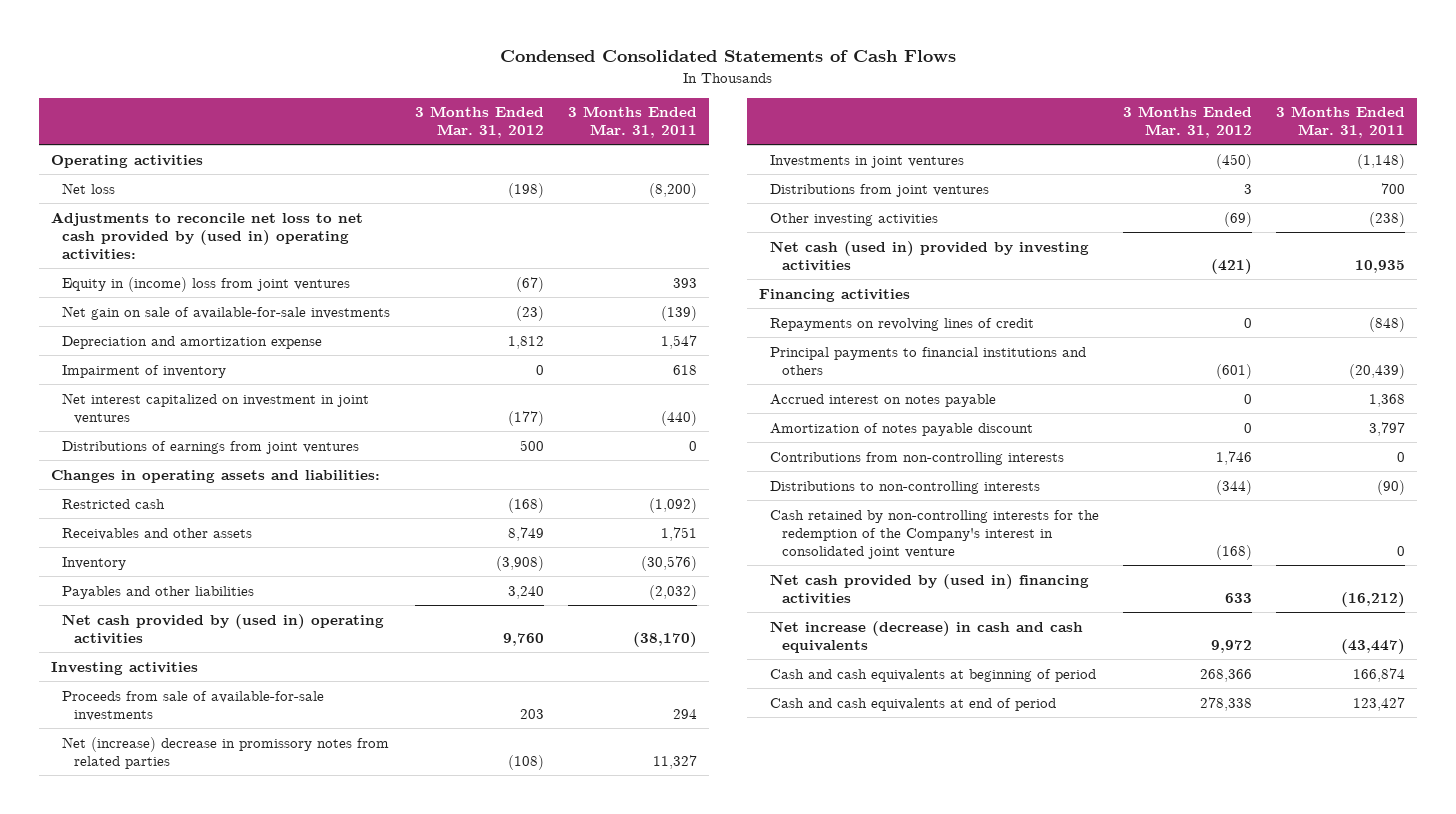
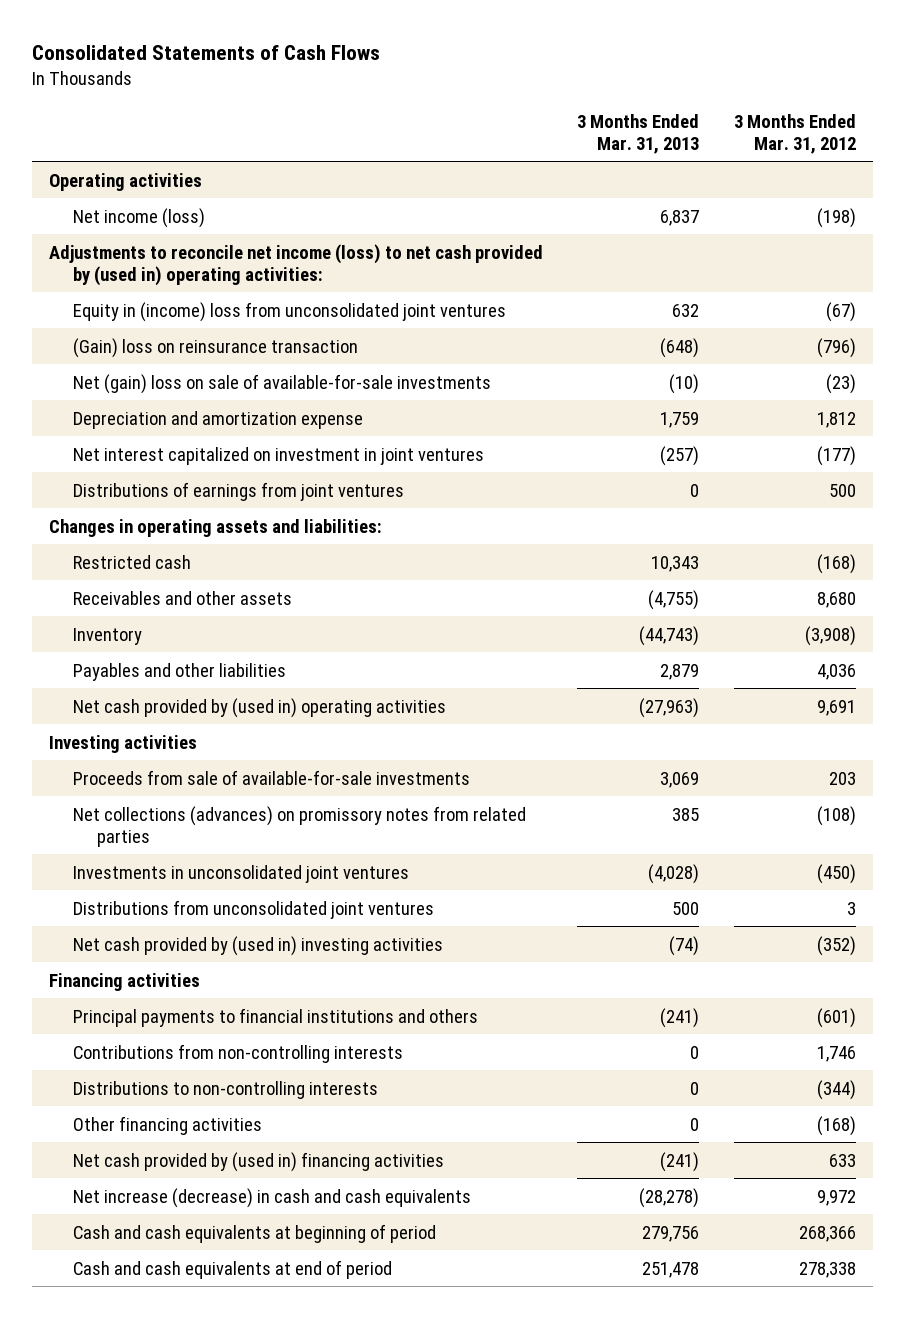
- Condensed Consolidated Statements of Cash Flows
+ Consolidated Statements of Cash Flows
- | 3 Months Ended Mar. 31, 2012 | 3 Months Ended Mar. 31, 2011
+ | 3 Months Ended Mar. 31, 2013 | 3 Months Ended Mar. 31, 2012
- Net loss | (198) | (8,200)
- Adjustments to reconcile net loss to net cash provided by (used in) operating activities:
- Equity in (income) loss from joint ventures | (67) | 393
- Net gain on sale of available-for-sale investments | (23) | (139)
+ Net income (loss) | 6,837 | (198)
+ Adjustments to reconcile net income (loss) to net cash provided by (used in) operating activities:
+ Equity in (income) loss from unconsolidated joint ventures | 632 | (67)
+ (Gain) loss on reinsurance transaction | (648) | (796)
+ Net (gain) loss on sale of available-for-sale investments | (10) | (23)
- Impairment of inventory | 0 | 618
- Receivables and other assets | 8,749 | 1,751
+ Receivables and other assets | (4,755) | 8,680
- Payables and other liabilities | 3,240 | (2,032)
- Net cash provided by (used in) operating activities | 9,760 | (38,170)
+ Payables and other liabilities | 2,879 | 4,036
+ Net cash provided by (used in) operating activities | (27,963) | 9,691
- Net (increase) decrease in promissory notes from related parties | (108) | 11,327
- Investments in joint ventures | (450) | (1,148)
- Distributions from joint ventures | 3 | 700
- Other investing activities | (69) | (238)
- Net cash (used in) provided by investing activities | (421) | 10,935
+ Net collections (advances) on promissory notes from related parties | 385 | (108)
+ Investments in unconsolidated joint ventures | (4,028) | (450)
+ Distributions from unconsolidated joint ventures | 500 | 3
+ Net cash provided by (used in) investing activities | (74) | (352)
- Repayments on revolving lines of credit | 0 | (848)
- Accrued interest on notes payable | 0 | 1,368
- Amortization of notes payable discount | 0 | 3,797
- Cash retained by non-controlling interests for the redemption of the Company's interest in consolidated joint venture | (168) | 0
+ Other financing activities | 0 | (168)

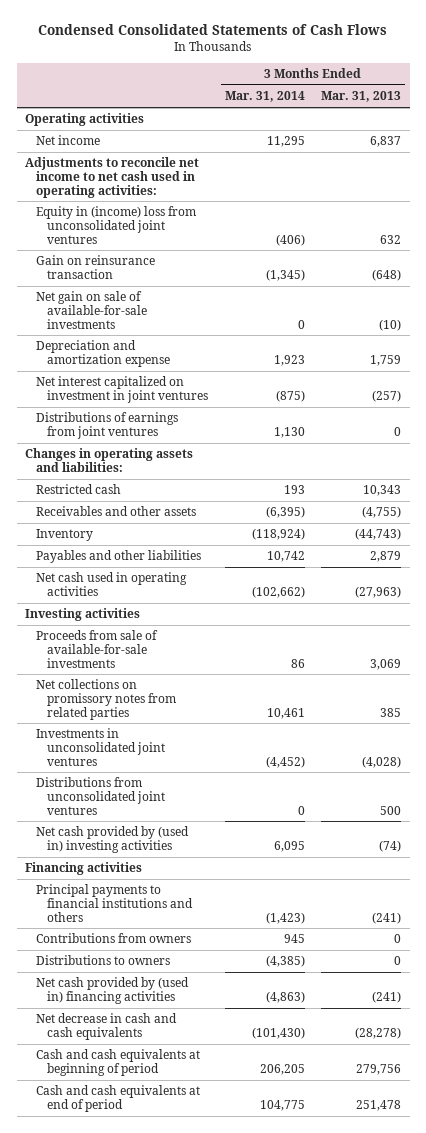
- Consolidated Statements of Cash Flows
+ Condensed Consolidated Statements of Cash Flows
- | 3 Months Ended Mar. 31, 2013 | 3 Months Ended Mar. 31, 2012
+ | 3 Months Ended Mar. 31, 2014 | 3 Months Ended Mar. 31, 2013
- Net income (loss) | 6,837 | (198)
- Adjustments to reconcile net income (loss) to net cash provided by (used in) operating activities:
+ Net income | 11,295 | 6,837
+ Adjustments to reconcile net income to net cash used in operating activities:
- (Gain) loss on reinsurance transaction | (648) | (796)
- Net (gain) loss on sale of available-for-sale investments | (10) | (23)
+ Gain on reinsurance transaction | (1,345) | (648)
+ Net gain on sale of available-for-sale investments | 0 | (10)
- Net cash provided by (used in) operating activities | (27,963) | 9,691
+ Net cash used in operating activities | (102,662) | (27,963)
- Net collections (advances) on promissory notes from related parties | 385 | (108)
+ Net collections on promissory notes from related parties | 10,461 | 385
- Contributions from non-controlling interests | 0 | 1,746
- Distributions to non-controlling interests | 0 | (344)
- Other financing activities | 0 | (168)
+ Contributions from owners | 945 | 0
+ Distributions to owners | (4,385) | 0
- Net increase (decrease) in cash and cash equivalents | (28,278) | 9,972
+ Net decrease in cash and cash equivalents | (101,430) | (28,278)

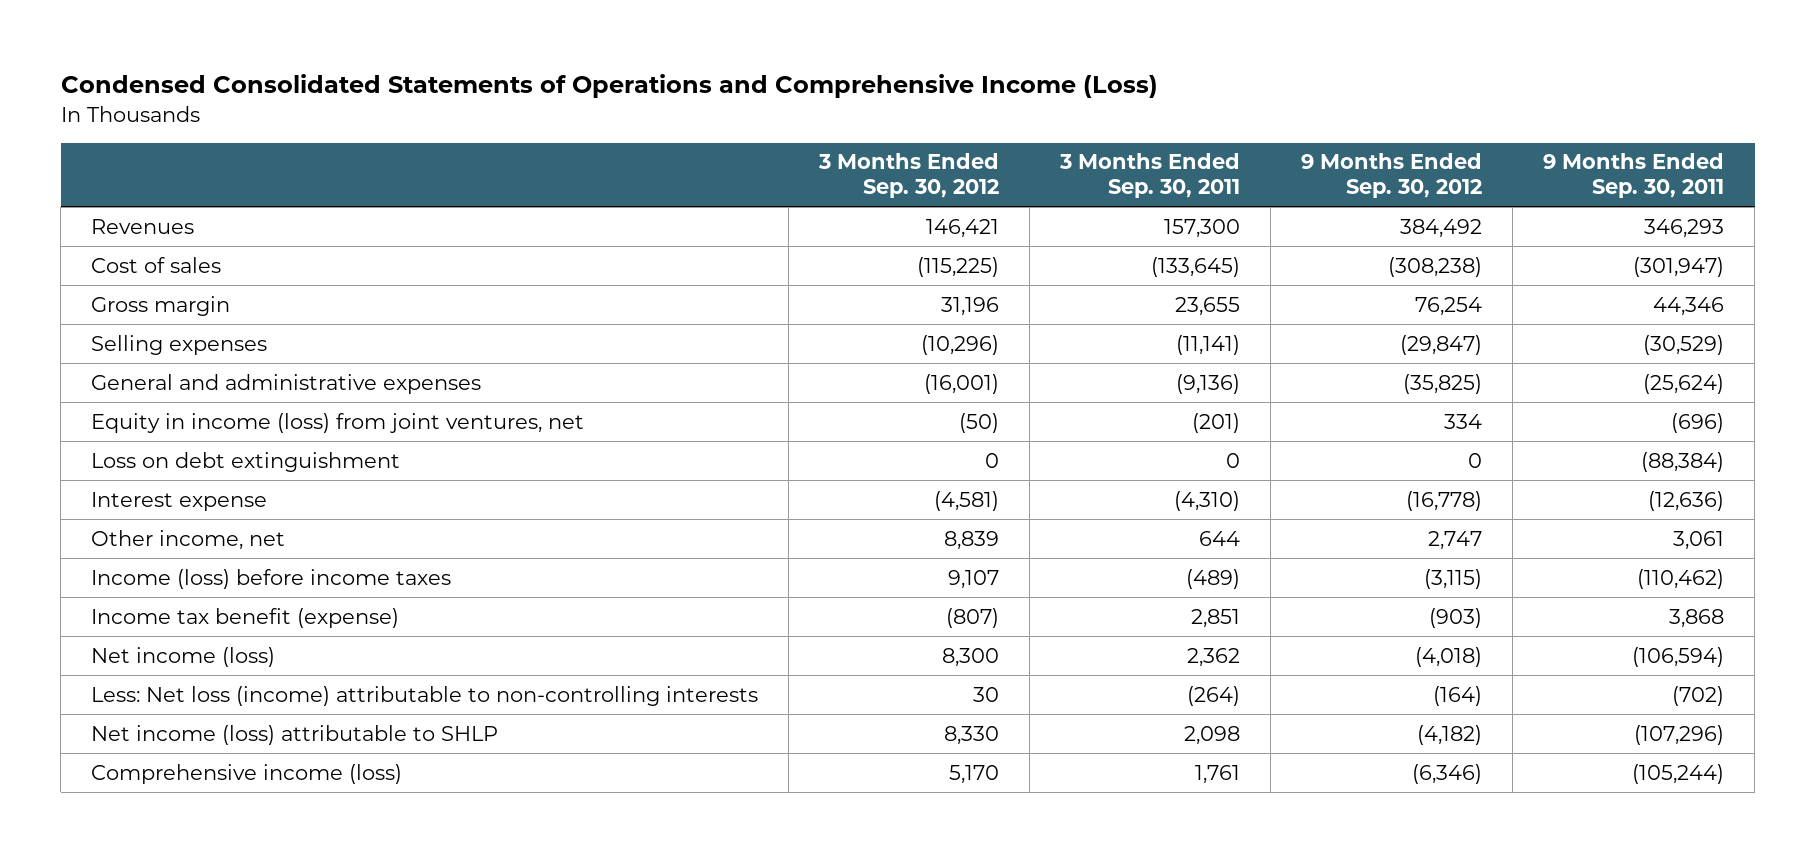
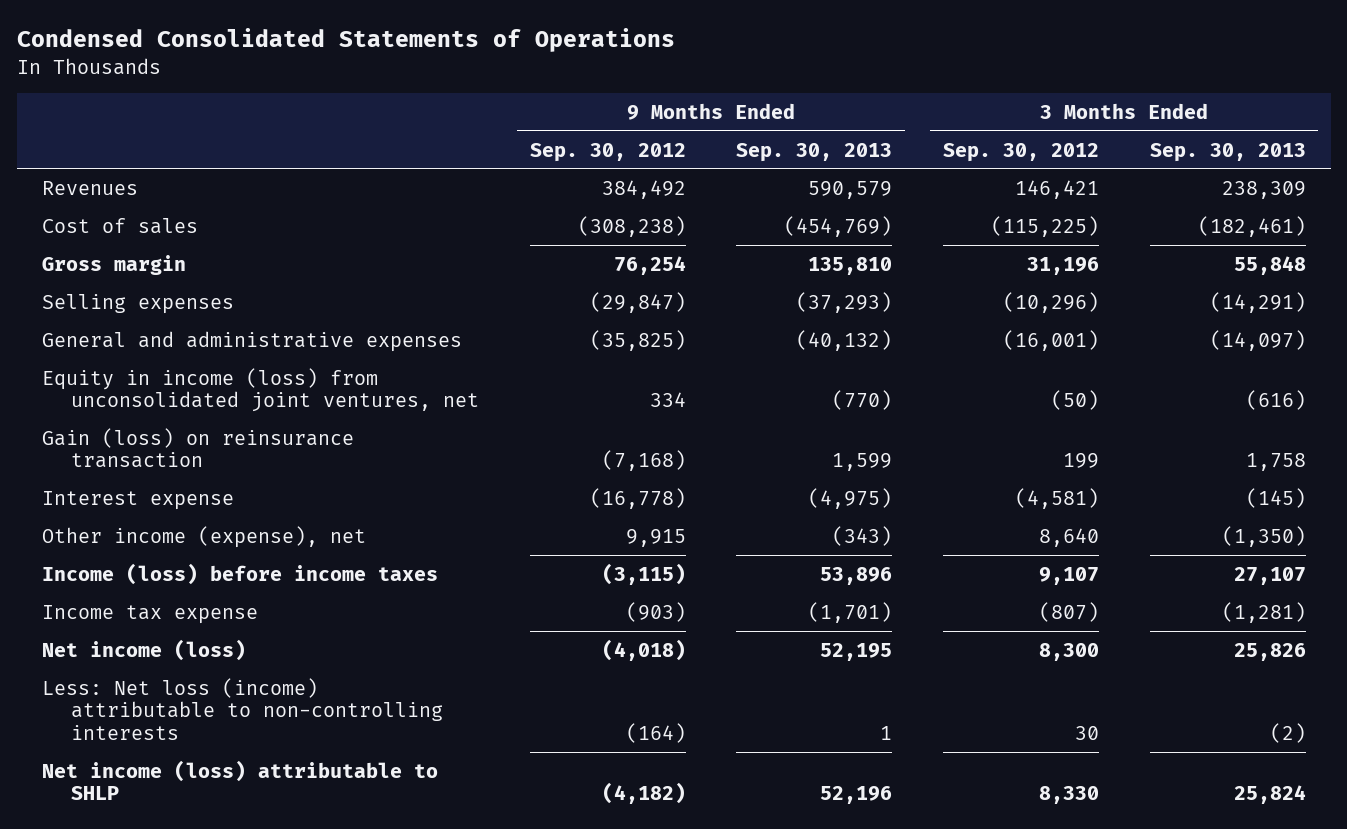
- Condensed Consolidated Statements of Operations and Comprehensive Income (Loss)
+ Condensed Consolidated Statements of Operations
- | 3 Months Ended Sep. 30, 2012 | 3 Months Ended Sep. 30, 2011 | 9 Months Ended Sep. 30, 2012 | 9 Months Ended Sep. 30, 2011
+ | 9 Months Ended Sep. 30, 2012 | 9 Months Ended Sep. 30, 2013 | 3 Months Ended Sep. 30, 2012 | 3 Months Ended Sep. 30, 2013
- Equity in income (loss) from joint ventures, net | (50) | (201) | 334 | (696)
- Loss on debt extinguishment | 0 | 0 | 0 | (88,384)
+ Equity in income (loss) from unconsolidated joint ventures, net | 334 | (770) | (50) | (616)
+ Gain (loss) on reinsurance transaction | (7,168) | 1,599 | 199 | 1,758
- Other income, net | 8,839 | 644 | 2,747 | 3,061
+ Other income (expense), net | 9,915 | (343) | 8,640 | (1,350)
- Income tax benefit (expense) | (807) | 2,851 | (903) | 3,868
+ Income tax expense | (903) | (1,701) | (807) | (1,281)
- Comprehensive income (loss) | 5,170 | 1,761 | (6,346) | (105,244)

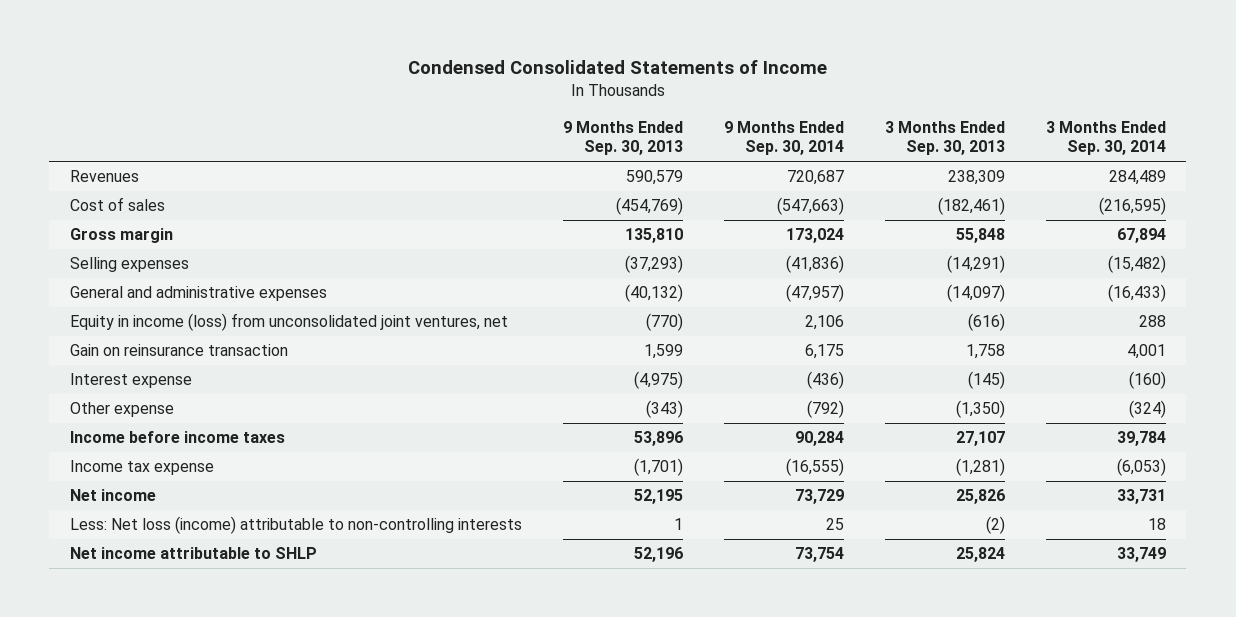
- Condensed Consolidated Statements of Operations
+ Condensed Consolidated Statements of Income
- | 9 Months Ended Sep. 30, 2012 | 9 Months Ended Sep. 30, 2013 | 3 Months Ended Sep. 30, 2012 | 3 Months Ended Sep. 30, 2013
+ | 9 Months Ended Sep. 30, 2013 | 9 Months Ended Sep. 30, 2014 | 3 Months Ended Sep. 30, 2013 | 3 Months Ended Sep. 30, 2014
- Gain (loss) on reinsurance transaction | (7,168) | 1,599 | 199 | 1,758
+ Gain on reinsurance transaction | 1,599 | 6,175 | 1,758 | 4,001
- Other income (expense), net | 9,915 | (343) | 8,640 | (1,350)
- Income (loss) before income taxes | (3,115) | 53,896 | 9,107 | 27,107
+ Other expense | (343) | (792) | (1,350) | (324)
+ Income before income taxes | 53,896 | 90,284 | 27,107 | 39,784
- Net income (loss) | (4,018) | 52,195 | 8,300 | 25,826
+ Net income | 52,195 | 73,729 | 25,826 | 33,731
- Net income (loss) attributable to SHLP | (4,182) | 52,196 | 8,330 | 25,824
+ Net income attributable to SHLP | 52,196 | 73,754 | 25,824 | 33,749

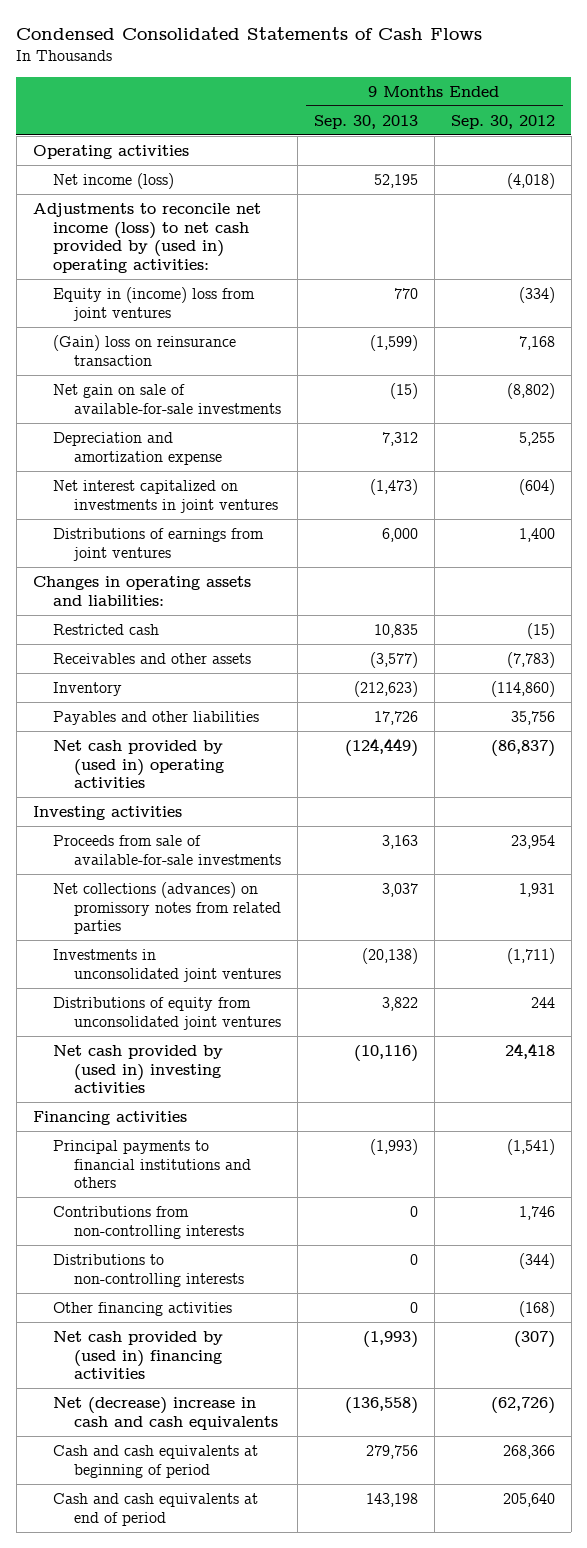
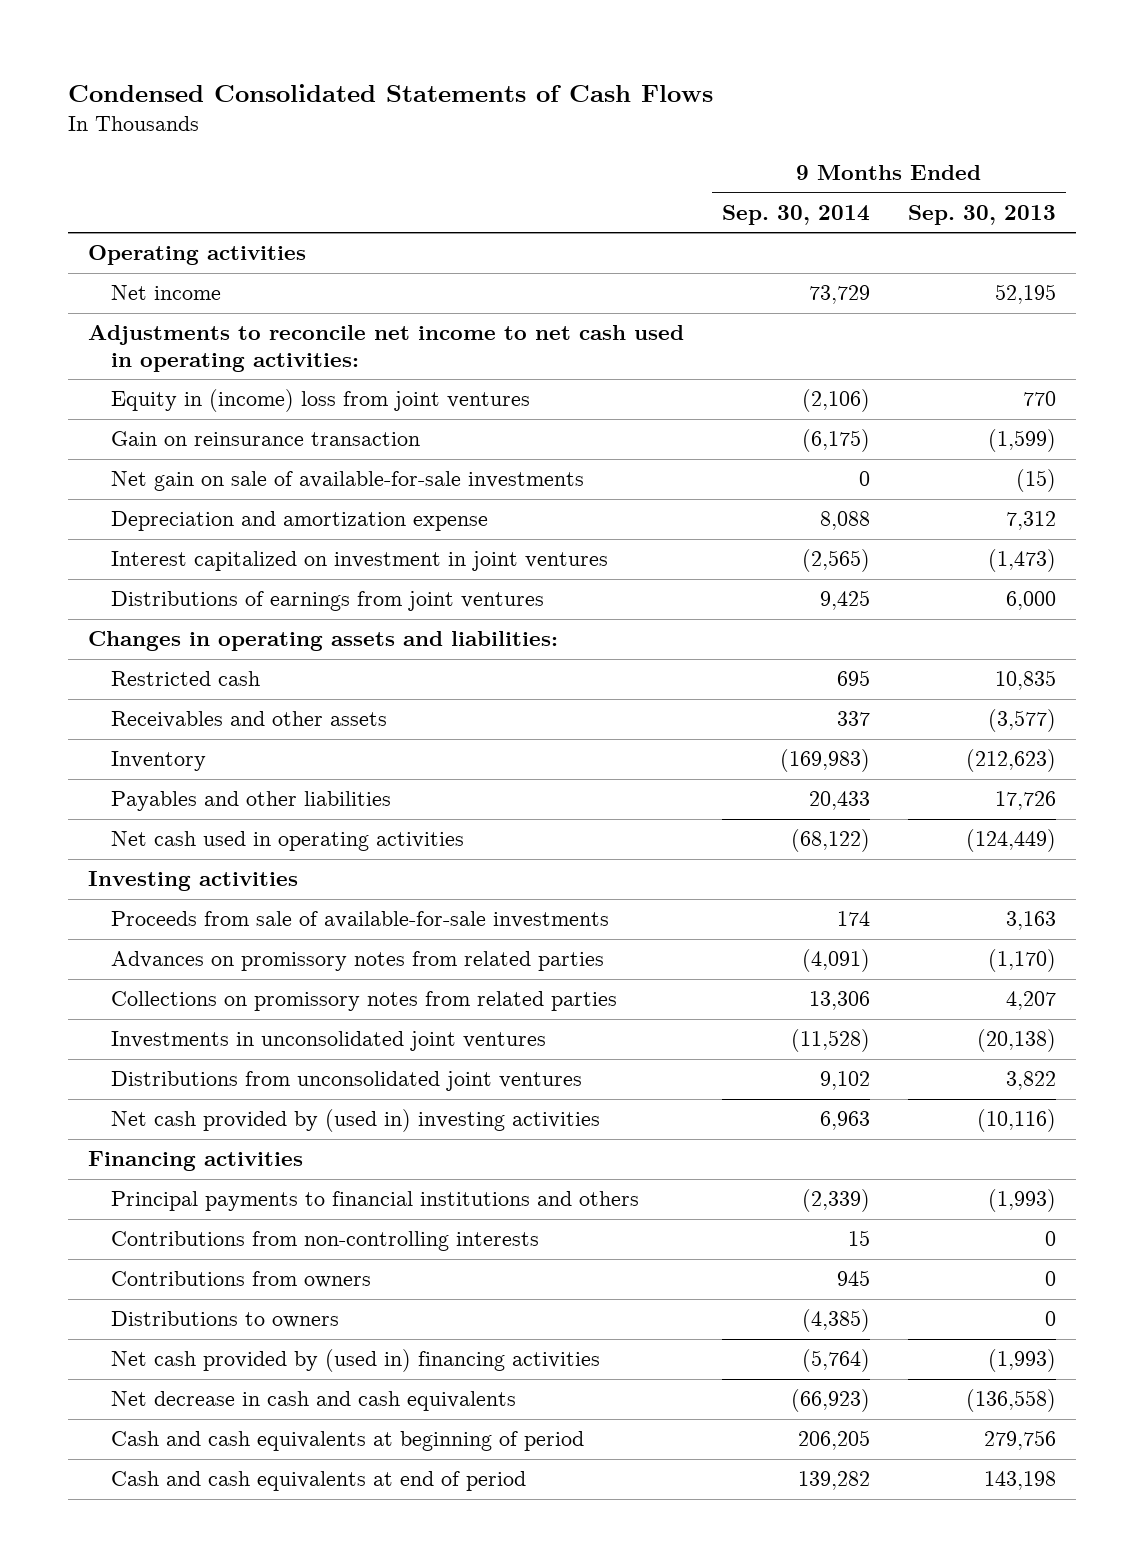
- | 9 Months Ended Sep. 30, 2013 | 9 Months Ended Sep. 30, 2012
+ | 9 Months Ended Sep. 30, 2014 | 9 Months Ended Sep. 30, 2013
- Net income (loss) | 52,195 | (4,018)
- Adjustments to reconcile net income (loss) to net cash provided by (used in) operating activities:
+ Net income | 73,729 | 52,195
+ Adjustments to reconcile net income to net cash used in operating activities:
- (Gain) loss on reinsurance transaction | (1,599) | 7,168
+ Gain on reinsurance transaction | (6,175) | (1,599)
- Net interest capitalized on investments in joint ventures | (1,473) | (604)
+ Interest capitalized on investment in joint ventures | (2,565) | (1,473)
- Net cash provided by (used in) operating activities | (124,449) | (86,837)
+ Net cash used in operating activities | (68,122) | (124,449)
- Net collections (advances) on promissory notes from related parties | 3,037 | 1,931
+ Advances on promissory notes from related parties | (4,091) | (1,170)
+ Collections on promissory notes from related parties | 13,306 | 4,207
- Distributions of equity from unconsolidated joint ventures | 3,822 | 244
+ Distributions from unconsolidated joint ventures | 9,102 | 3,822
- Distributions to non-controlling interests | 0 | (344)
- Other financing activities | 0 | (168)
+ Contributions from owners | 945 | 0
+ Distributions to owners | (4,385) | 0
- Net (decrease) increase in cash and cash equivalents | (136,558) | (62,726)
+ Net decrease in cash and cash equivalents | (66,923) | (136,558)

